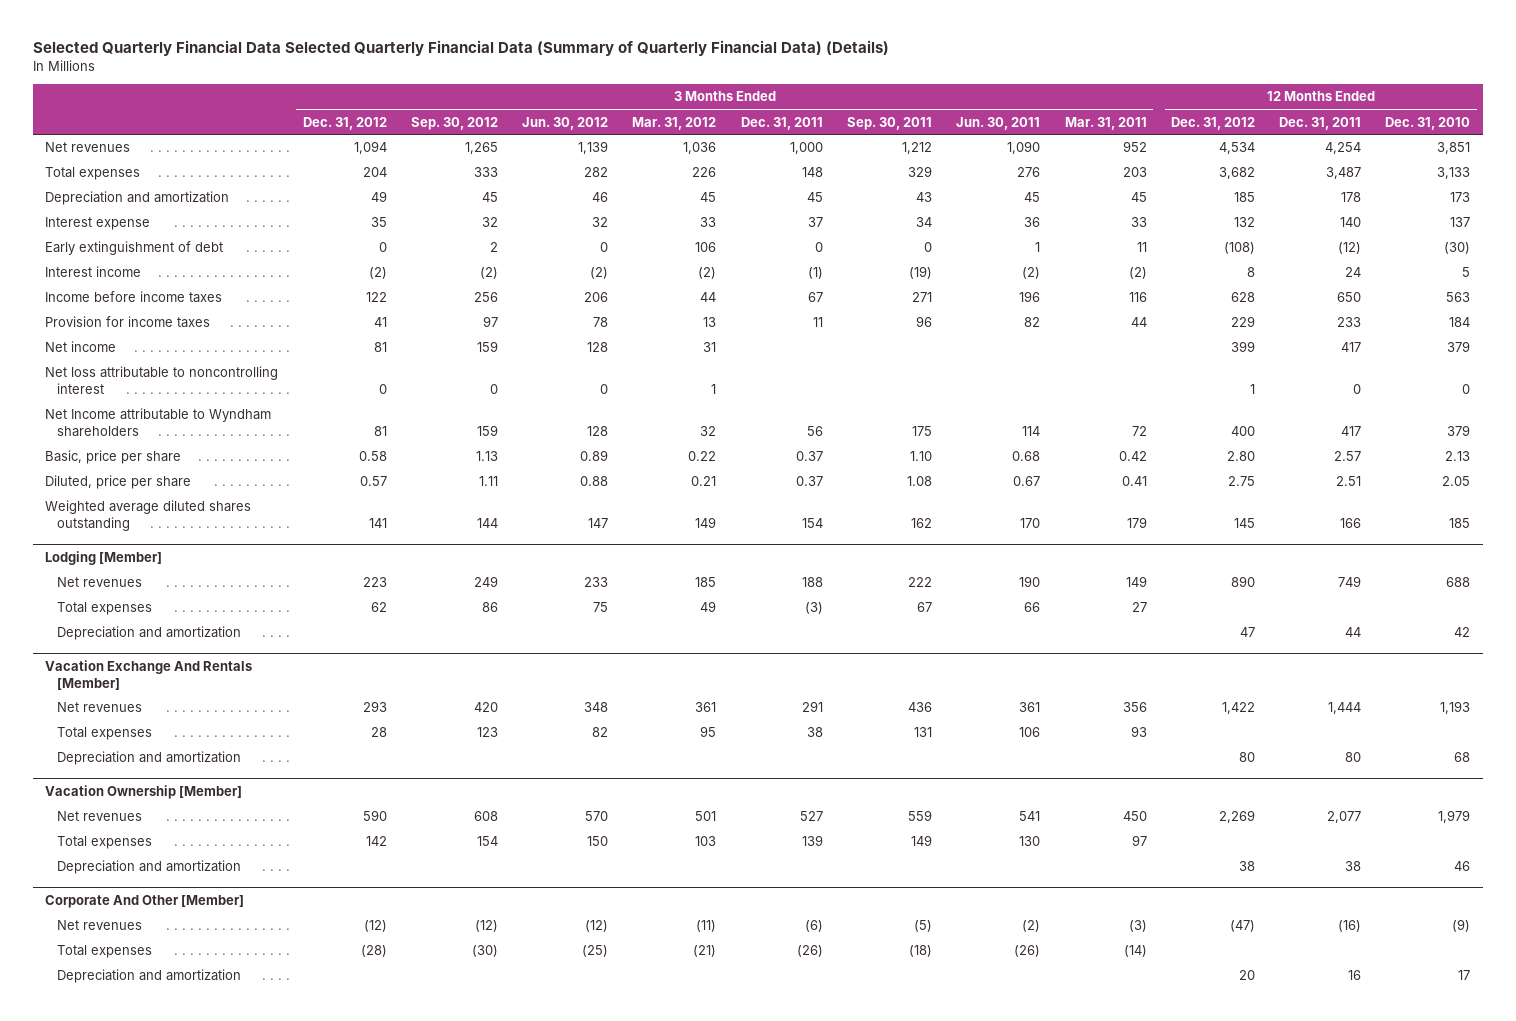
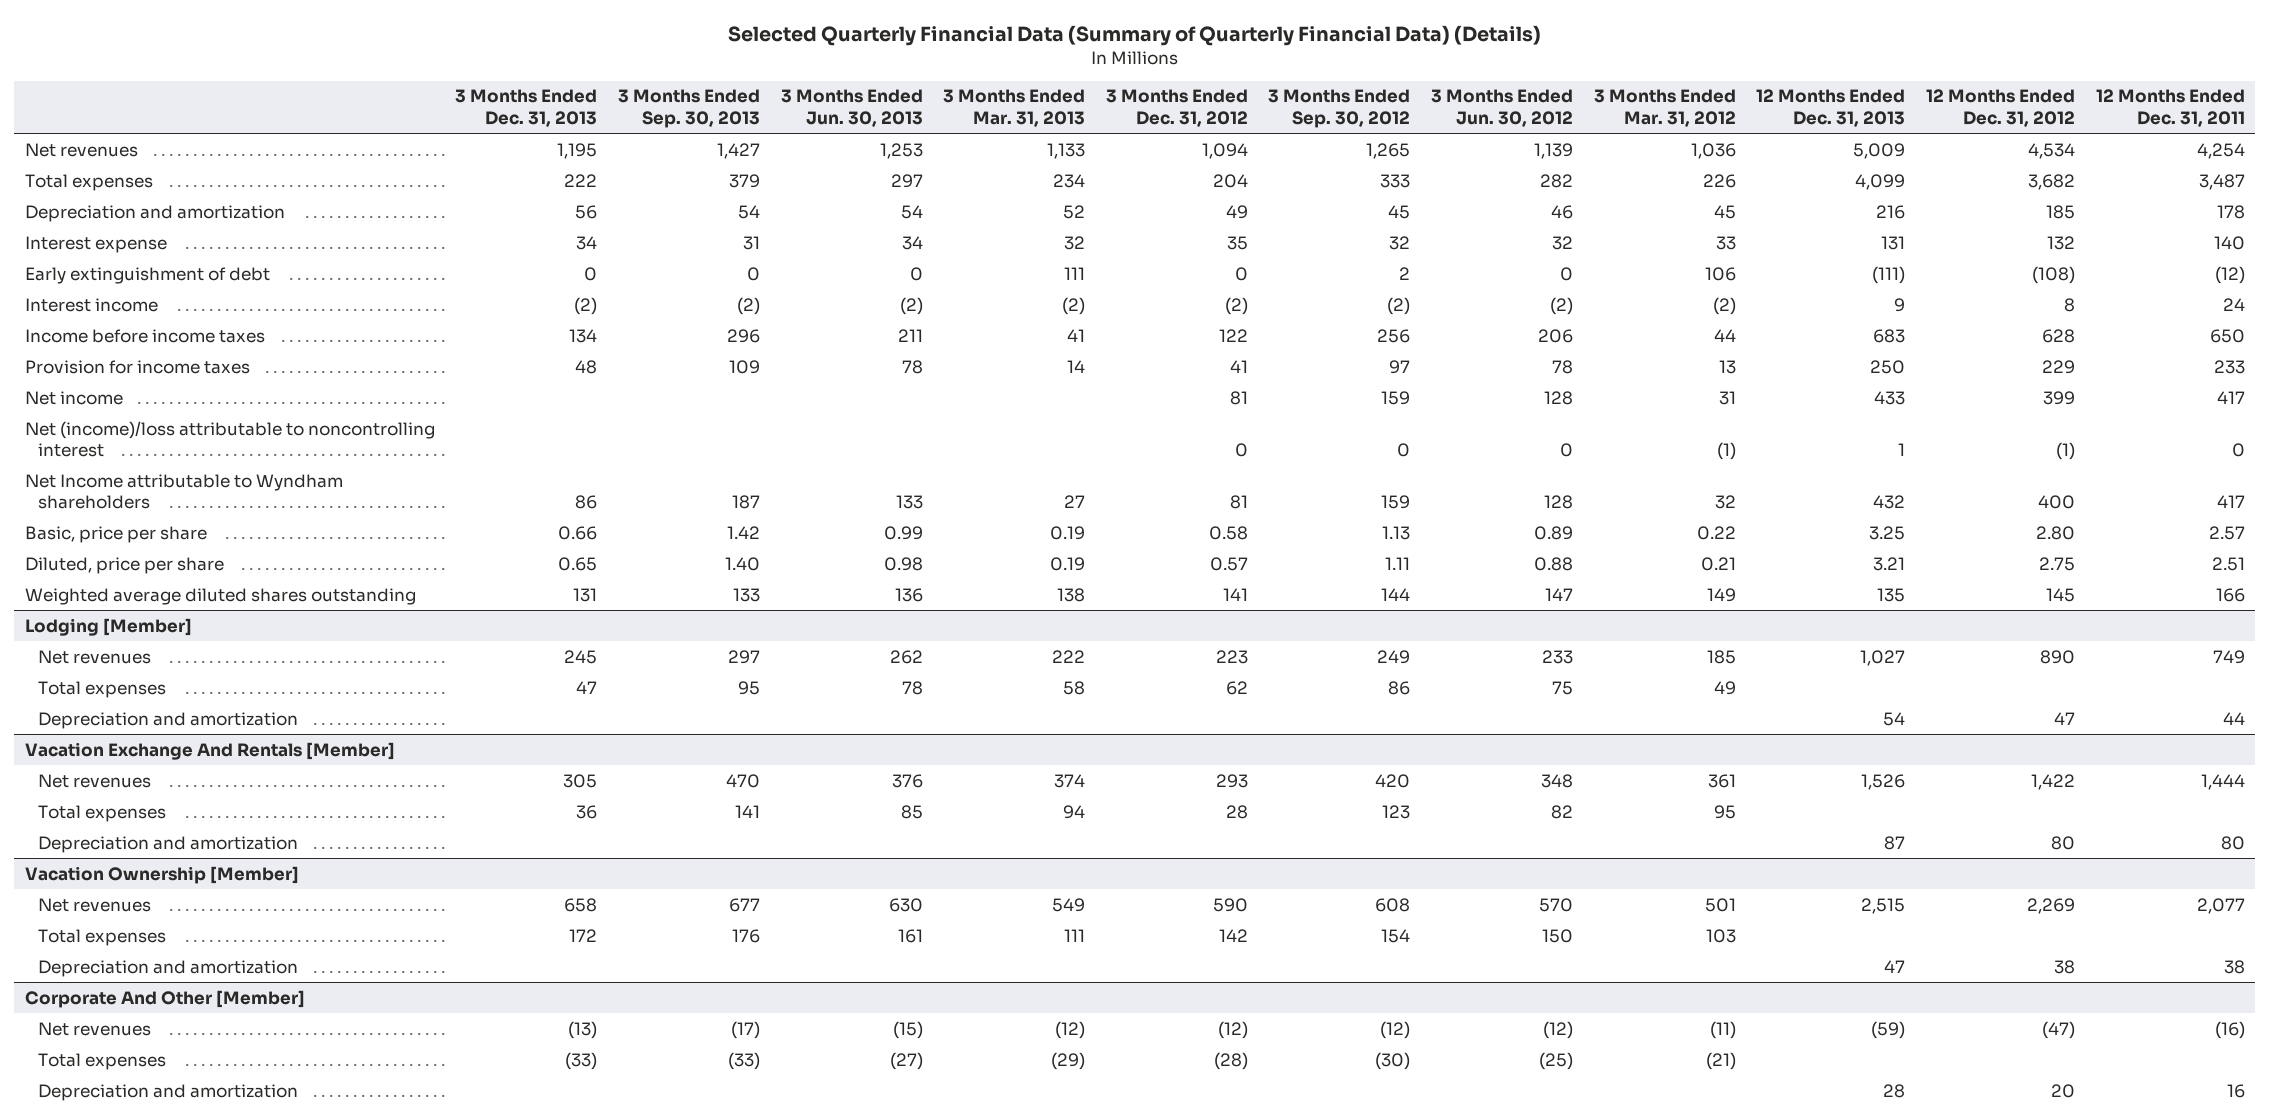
- Selected Quarterly Financial Data Selected Quarterly Financial Data (Summary of Quarterly Financial Data) (Details)
+ Selected Quarterly Financial Data (Summary of Quarterly Financial Data) (Details)
- | 3 Months Ended Dec. 31, 2012 | 3 Months Ended Sep. 30, 2012 | 3 Months Ended Jun. 30, 2012 | 3 Months Ended Mar. 31, 2012 | 3 Months Ended Dec. 31, 2011 | 3 Months Ended Sep. 30, 2011 | 3 Months Ended Jun. 30, 2011 | 3 Months Ended Mar. 31, 2011 | 12 Months Ended Dec. 31, 2012 | 12 Months Ended Dec. 31, 2011 | 12 Months Ended Dec. 31, 2010
+ | 3 Months Ended Dec. 31, 2013 | 3 Months Ended Sep. 30, 2013 | 3 Months Ended Jun. 30, 2013 | 3 Months Ended Mar. 31, 2013 | 3 Months Ended Dec. 31, 2012 | 3 Months Ended Sep. 30, 2012 | 3 Months Ended Jun. 30, 2012 | 3 Months Ended Mar. 31, 2012 | 12 Months Ended Dec. 31, 2013 | 12 Months Ended Dec. 31, 2012 | 12 Months Ended Dec. 31, 2011
- Net loss attributable to noncontrolling interest | 0 | 0 | 0 | 1 | | | | | 1 | 0 | 0
+ Net (income)/loss attributable to noncontrolling interest | | | | | 0 | 0 | 0 | (1) | 1 | (1) | 0

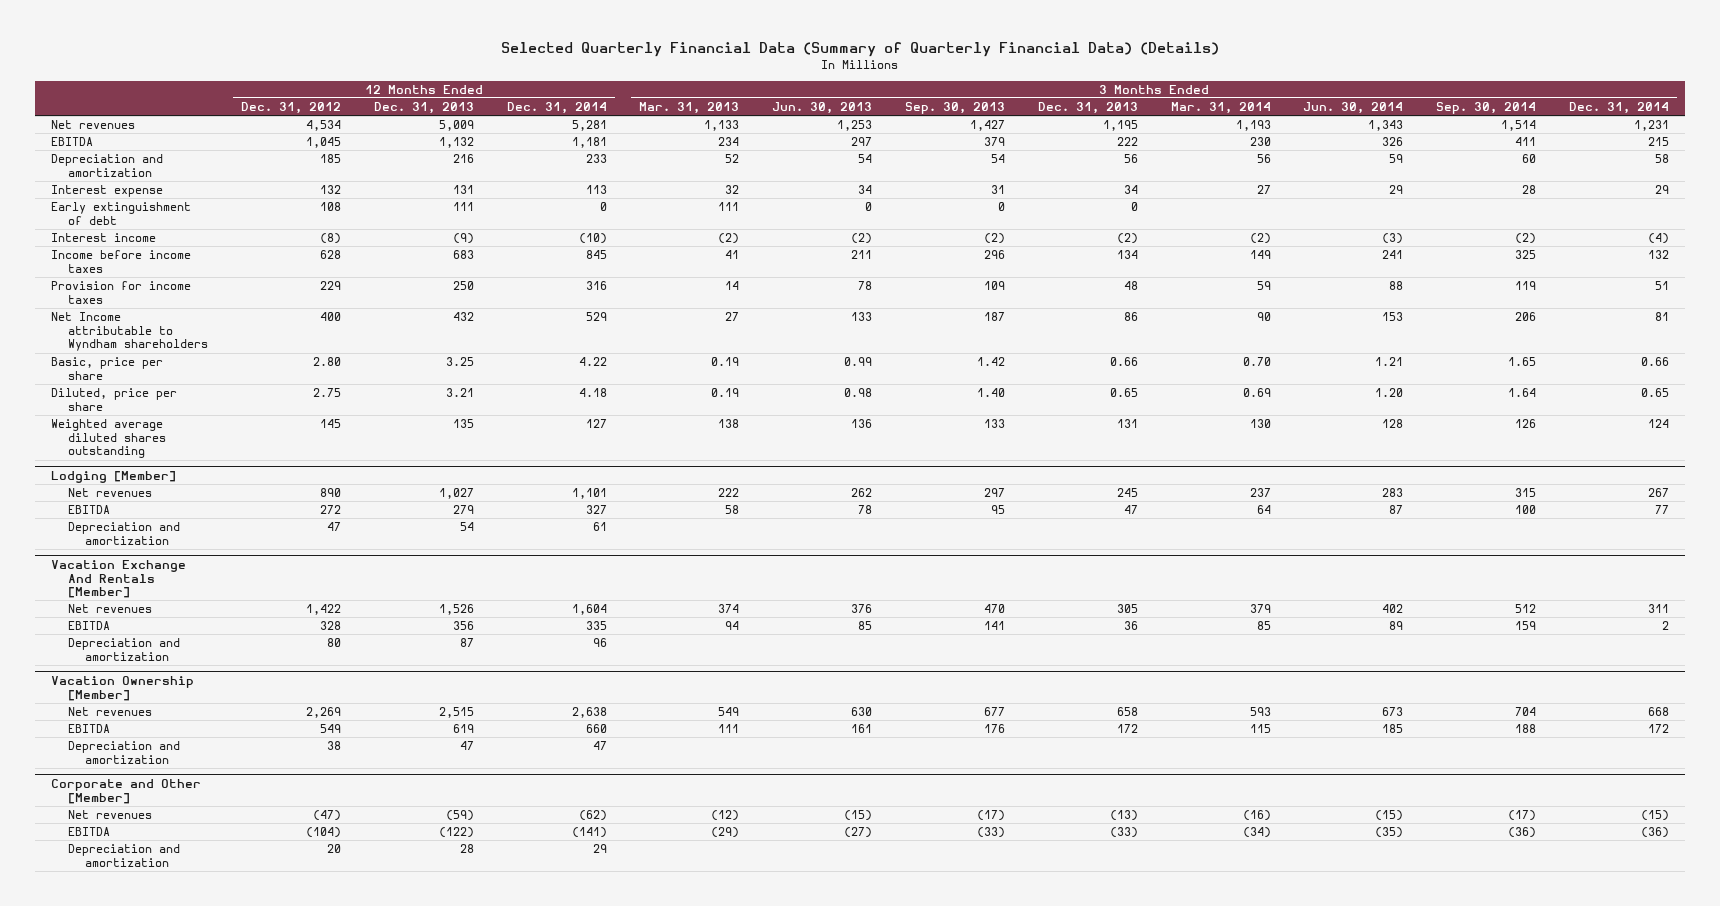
- | 3 Months Ended Dec. 31, 2013 | 3 Months Ended Sep. 30, 2013 | 3 Months Ended Jun. 30, 2013 | 3 Months Ended Mar. 31, 2013 | 3 Months Ended Dec. 31, 2012 | 3 Months Ended Sep. 30, 2012 | 3 Months Ended Jun. 30, 2012 | 3 Months Ended Mar. 31, 2012 | 12 Months Ended Dec. 31, 2013 | 12 Months Ended Dec. 31, 2012 | 12 Months Ended Dec. 31, 2011
+ | 12 Months Ended Dec. 31, 2012 | 12 Months Ended Dec. 31, 2013 | 12 Months Ended Dec. 31, 2014 | 3 Months Ended Mar. 31, 2013 | 3 Months Ended Jun. 30, 2013 | 3 Months Ended Sep. 30, 2013 | 3 Months Ended Dec. 31, 2013 | 3 Months Ended Mar. 31, 2014 | 3 Months Ended Jun. 30, 2014 | 3 Months Ended Sep. 30, 2014 | 3 Months Ended Dec. 31, 2014
- Total expenses | 222 | 379 | 297 | 234 | 204 | 333 | 282 | 226 | 4,099 | 3,682 | 3,487
+ EBITDA | 1,045 | 1,132 | 1,181 | 234 | 297 | 379 | 222 | 230 | 326 | 411 | 215
- Early extinguishment of debt | 0 | 0 | 0 | 111 | 0 | 2 | 0 | 106 | (111) | (108) | (12)
- Interest income | (2) | (2) | (2) | (2) | (2) | (2) | (2) | (2) | 9 | 8 | 24
+ Early extinguishment of debt | 108 | 111 | 0 | 111 | 0 | 0 | 0 | | | |
+ Interest income | (8) | (9) | (10) | (2) | (2) | (2) | (2) | (2) | (3) | (2) | (4)
- Net income | | | | | 81 | 159 | 128 | 31 | 433 | 399 | 417
- Net (income)/loss attributable to noncontrolling interest | | | | | 0 | 0 | 0 | (1) | 1 | (1) | 0
@ Lodging [Member]
- Total expenses | 47 | 95 | 78 | 58 | 62 | 86 | 75 | 49 | | |
+ EBITDA | 272 | 279 | 327 | 58 | 78 | 95 | 47 | 64 | 87 | 100 | 77
@ Vacation Exchange And Rentals [Member]
- Total expenses | 36 | 141 | 85 | 94 | 28 | 123 | 82 | 95 | | |
+ EBITDA | 328 | 356 | 335 | 94 | 85 | 141 | 36 | 85 | 89 | 159 | 2
@ Vacation Ownership [Member]
- Total expenses | 172 | 176 | 161 | 111 | 142 | 154 | 150 | 103 | | |
+ EBITDA | 549 | 619 | 660 | 111 | 161 | 176 | 172 | 115 | 185 | 188 | 172
- Corporate And Other [Member]
+ Corporate and Other [Member]
- Total expenses | (33) | (33) | (27) | (29) | (28) | (30) | (25) | (21) | | |
+ EBITDA | (104) | (122) | (141) | (29) | (27) | (33) | (33) | (34) | (35) | (36) | (36)

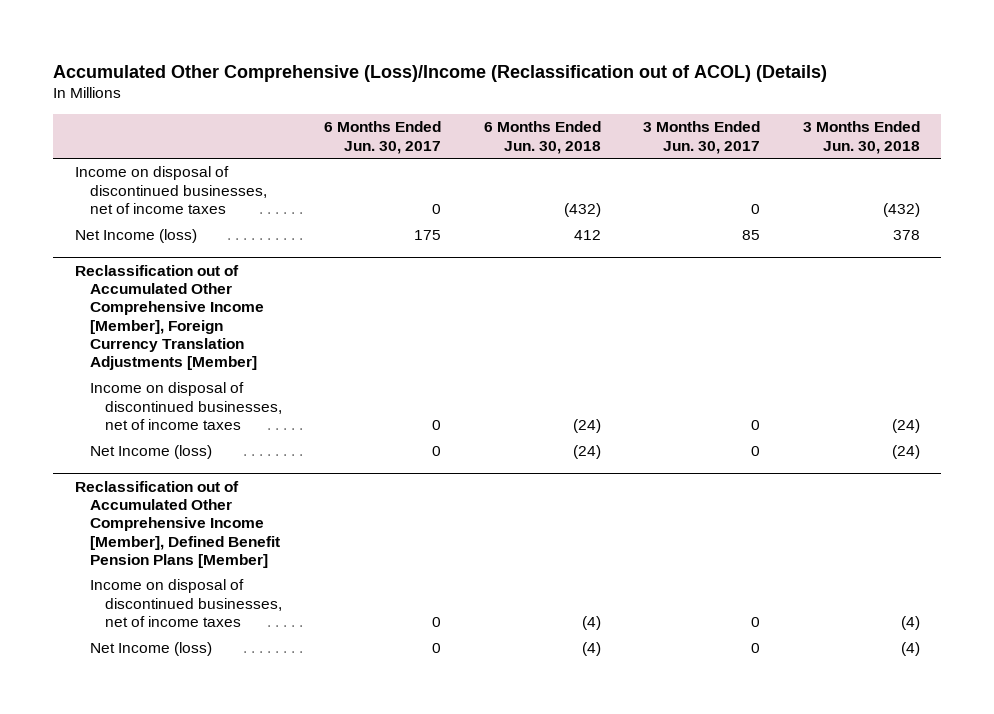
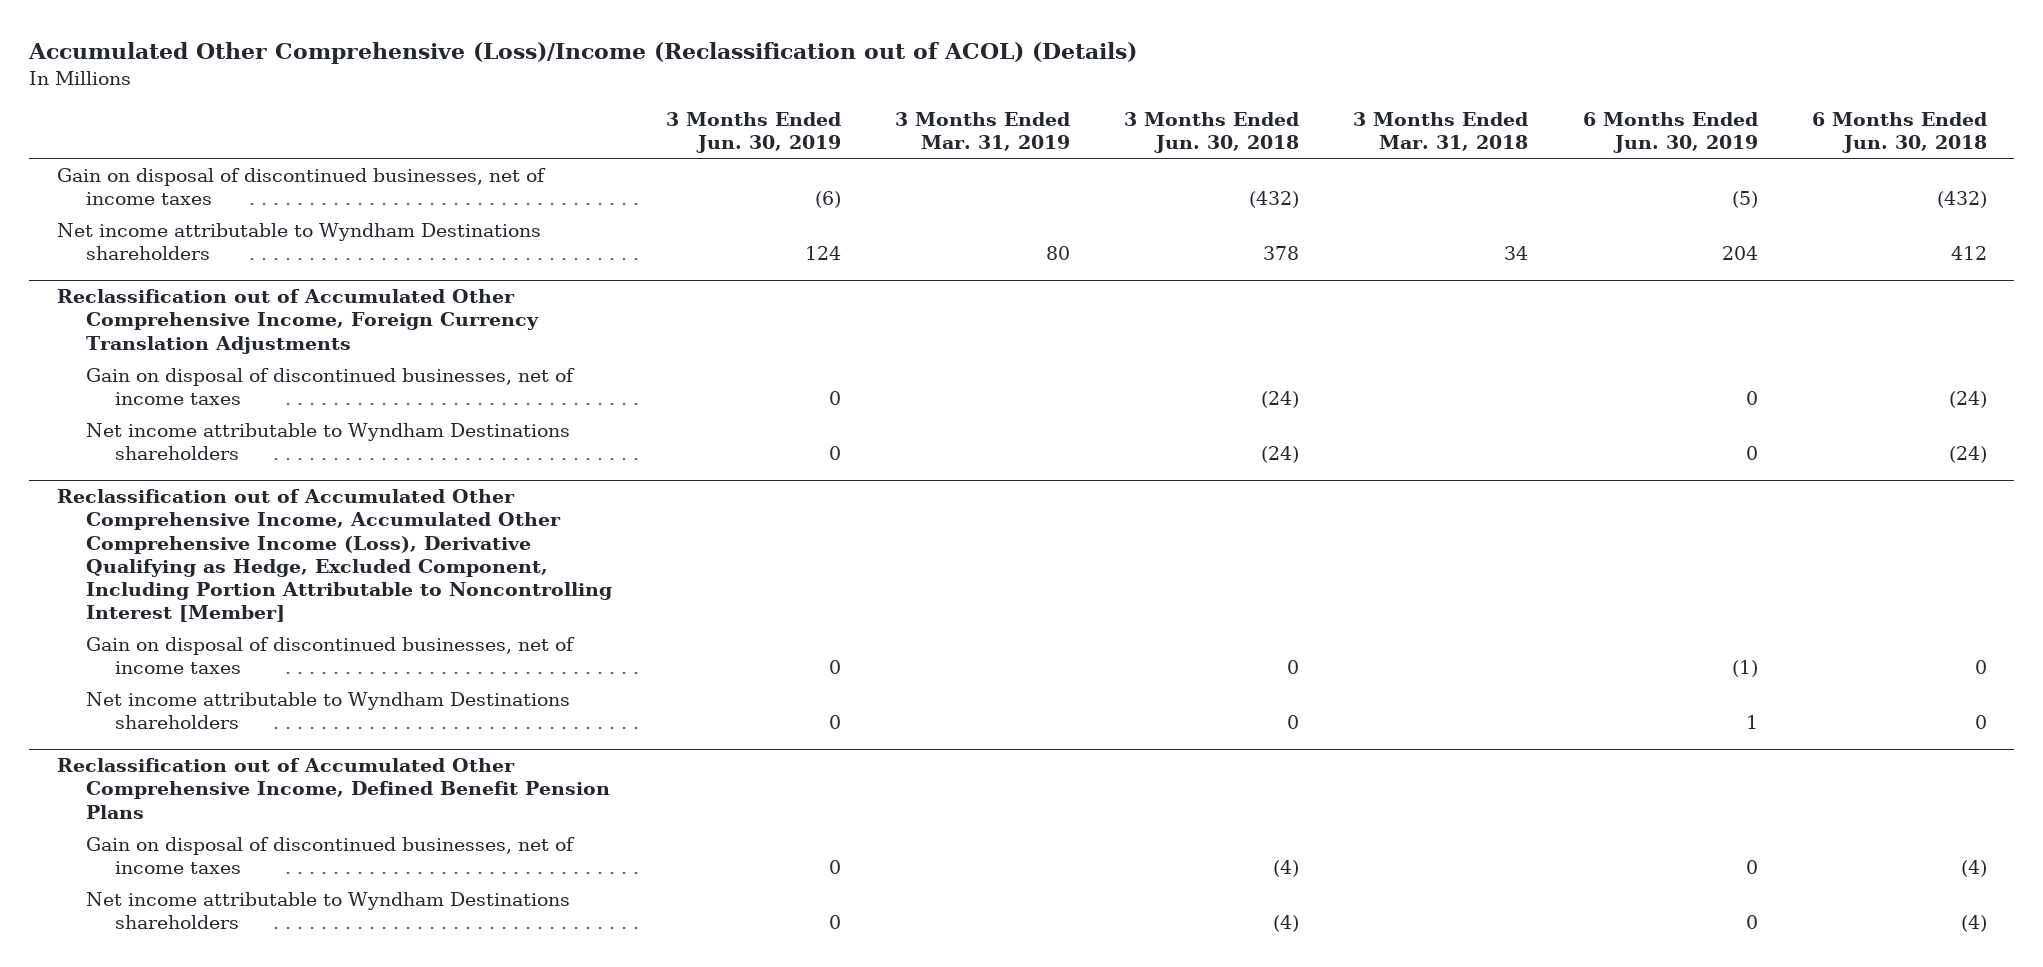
- | 6 Months Ended Jun. 30, 2017 | 6 Months Ended Jun. 30, 2018 | 3 Months Ended Jun. 30, 2017 | 3 Months Ended Jun. 30, 2018
+ | 3 Months Ended Jun. 30, 2019 | 3 Months Ended Mar. 31, 2019 | 3 Months Ended Jun. 30, 2018 | 3 Months Ended Mar. 31, 2018 | 6 Months Ended Jun. 30, 2019 | 6 Months Ended Jun. 30, 2018
- Income on disposal of discontinued businesses, net of income taxes | 0 | (432) | 0 | (432)
- Net Income (loss) | 175 | 412 | 85 | 378
- Reclassification out of Accumulated Other Comprehensive Income [Member], Foreign Currency Translation Adjustments [Member]
- Income on disposal of discontinued businesses, net of income taxes | 0 | (24) | 0 | (24)
- Net Income (loss) | 0 | (24) | 0 | (24)
- Reclassification out of Accumulated Other Comprehensive Income [Member], Defined Benefit Pension Plans [Member]
- Income on disposal of discontinued businesses, net of income taxes | 0 | (4) | 0 | (4)
- Net Income (loss) | 0 | (4) | 0 | (4)
+ Gain on disposal of discontinued businesses, net of income taxes | (6) | | (432) | | (5) | (432)
+ Net income attributable to Wyndham Destinations shareholders | 124 | 80 | 378 | 34 | 204 | 412
+ Reclassification out of Accumulated Other Comprehensive Income, Foreign Currency Translation Adjustments
+ Gain on disposal of discontinued businesses, net of income taxes | 0 | | (24) | | 0 | (24)
+ Net income attributable to Wyndham Destinations shareholders | 0 | | (24) | | 0 | (24)
+ Reclassification out of Accumulated Other Comprehensive Income, Accumulated Other Comprehensive Income (Loss), Derivative Qualifying as Hedge, Excluded Component, Including Portion Attributable to Noncontrolling Interest [Member]
+ Gain on disposal of discontinued businesses, net of income taxes | 0 | | 0 | | (1) | 0
+ Net income attributable to Wyndham Destinations shareholders | 0 | | 0 | | 1 | 0
+ Reclassification out of Accumulated Other Comprehensive Income, Defined Benefit Pension Plans
+ Gain on disposal of discontinued businesses, net of income taxes | 0 | | (4) | | 0 | (4)
+ Net income attributable to Wyndham Destinations shareholders | 0 | | (4) | | 0 | (4)

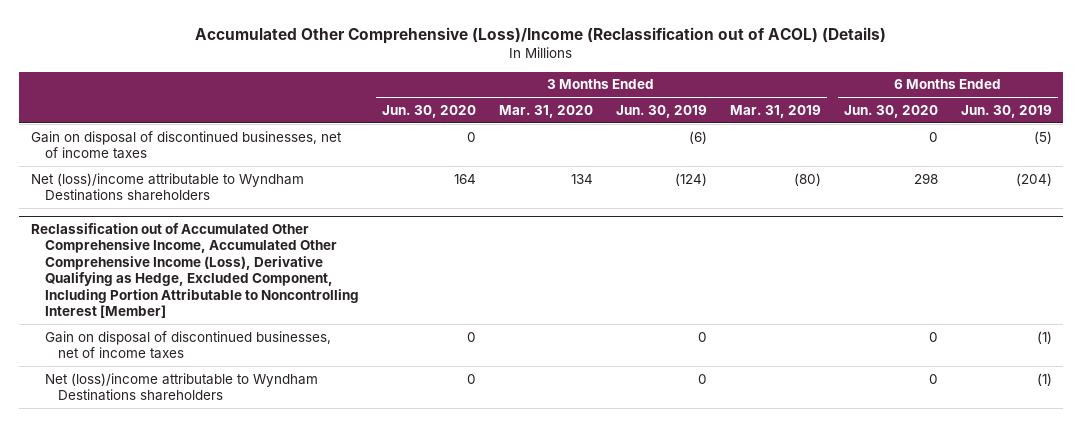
- | 3 Months Ended Jun. 30, 2019 | 3 Months Ended Mar. 31, 2019 | 3 Months Ended Jun. 30, 2018 | 3 Months Ended Mar. 31, 2018 | 6 Months Ended Jun. 30, 2019 | 6 Months Ended Jun. 30, 2018
+ | 3 Months Ended Jun. 30, 2020 | 3 Months Ended Mar. 31, 2020 | 3 Months Ended Jun. 30, 2019 | 3 Months Ended Mar. 31, 2019 | 6 Months Ended Jun. 30, 2020 | 6 Months Ended Jun. 30, 2019
- Net income attributable to Wyndham Destinations shareholders | 124 | 80 | 378 | 34 | 204 | 412
- Reclassification out of Accumulated Other Comprehensive Income, Foreign Currency Translation Adjustments
- Gain on disposal of discontinued businesses, net of income taxes | 0 | | (24) | | 0 | (24)
- Net income attributable to Wyndham Destinations shareholders | 0 | | (24) | | 0 | (24)
+ Net (loss)/income attributable to Wyndham Destinations shareholders | 164 | 134 | (124) | (80) | 298 | (204)
@ Reclassification out of Accumulated Other Comprehensive Income, Accumulated Other Comprehensive Income (Loss), Derivative Qualifying as Hedge, Excluded Component, Including Portion Attributable to Noncontrolling Interest [Member]
- Net income attributable to Wyndham Destinations shareholders | 0 | | 0 | | 1 | 0
- Reclassification out of Accumulated Other Comprehensive Income, Defined Benefit Pension Plans
- Gain on disposal of discontinued businesses, net of income taxes | 0 | | (4) | | 0 | (4)
- Net income attributable to Wyndham Destinations shareholders | 0 | | (4) | | 0 | (4)
@ Reclassification out of Accumulated Other Comprehensive Income, Accumulated Other Comprehensive Income (Loss), Derivative Qualifying as Hedge, Excluded Component, Including Portion Attributable to Noncontrolling Interest [Member]
+ Net (loss)/income attributable to Wyndham Destinations shareholders | 0 | | 0 | | 0 | (1)

